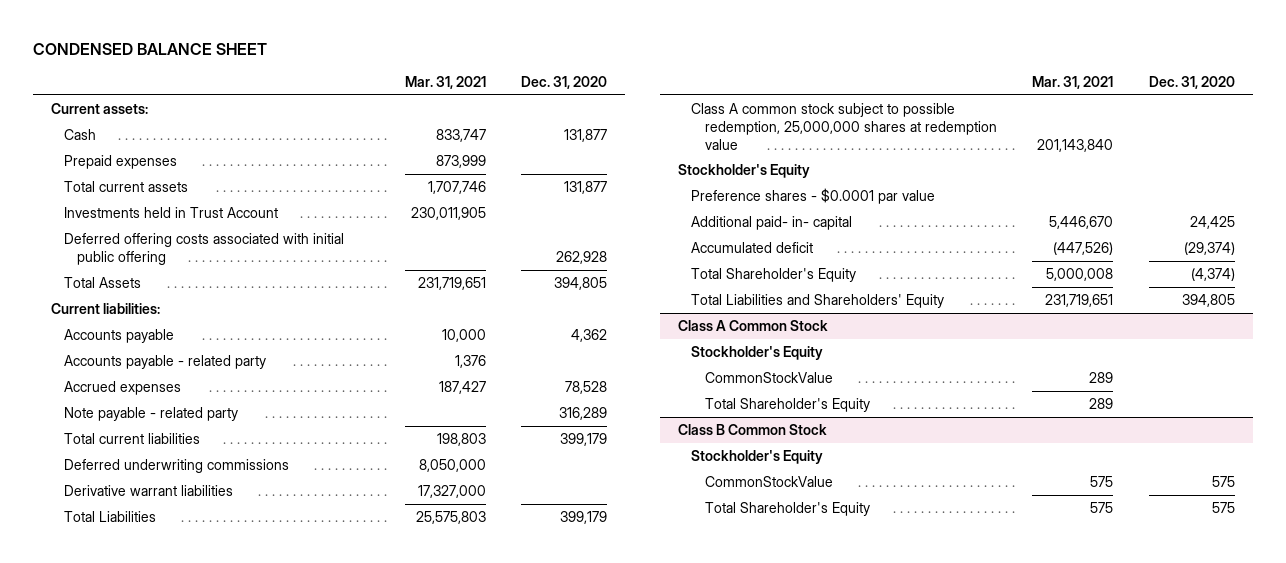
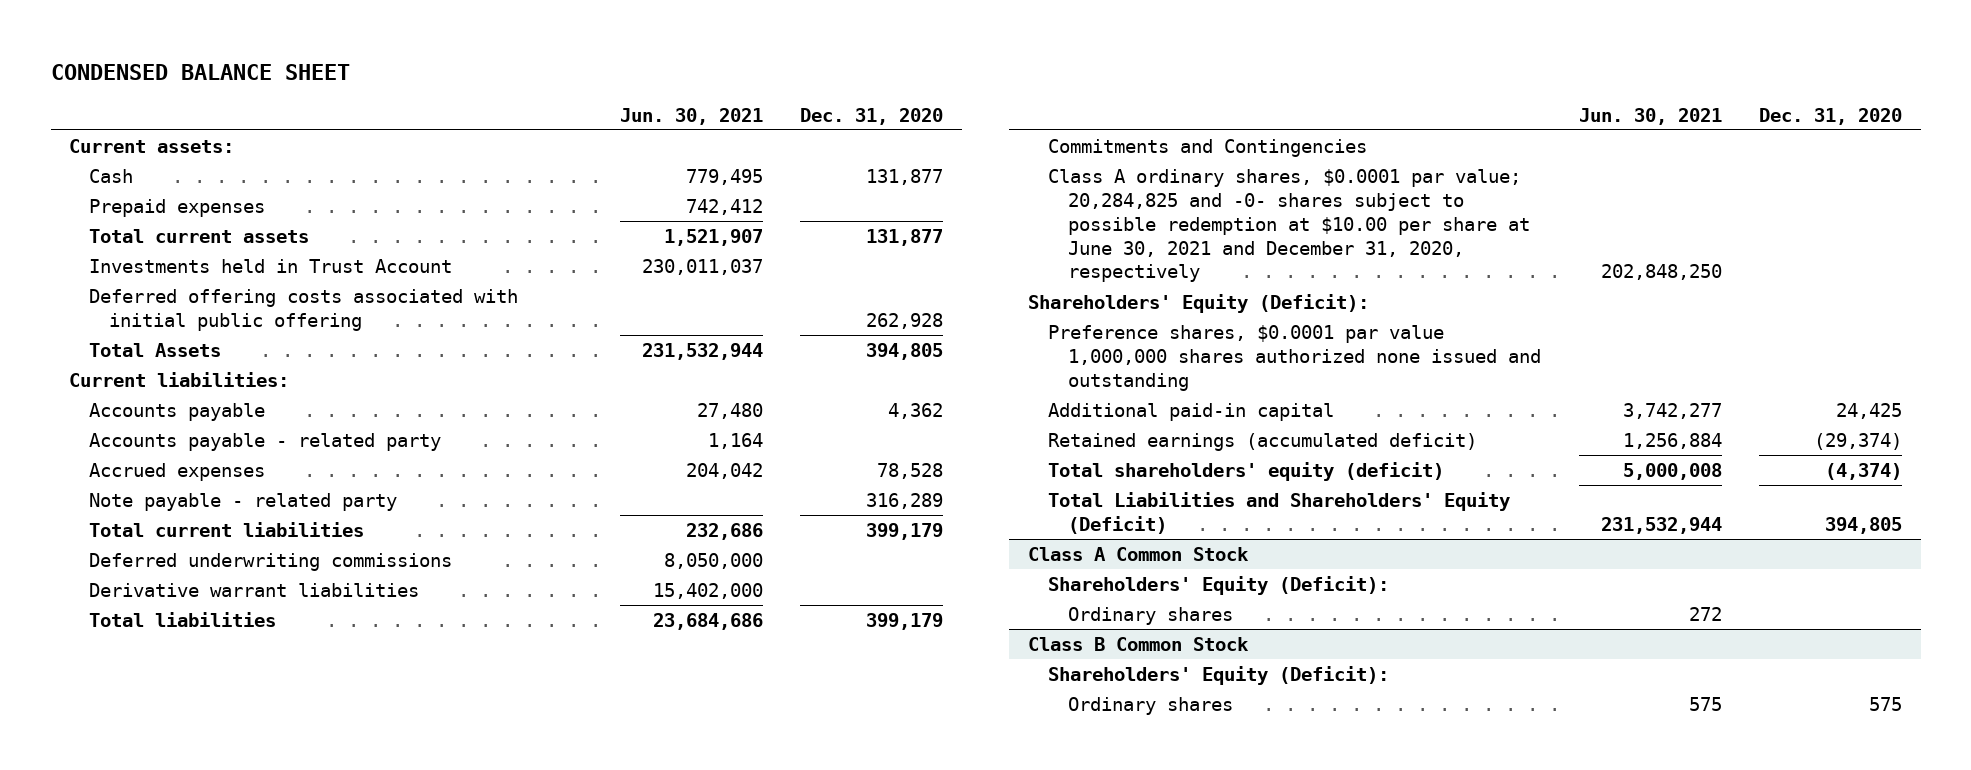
- | Mar. 31, 2021 | Dec. 31, 2020
+ | Jun. 30, 2021 | Dec. 31, 2020
- Total Liabilities | 25,575,803 | 399,179
- Class A common stock subject to possible redemption, 25,000,000 shares at redemption value | 201,143,840 |
- Stockholder's Equity
- Preference shares - $0.0001 par value
- Additional paid- in- capital | 5,446,670 | 24,425
- Accumulated deficit | (447,526) | (29,374)
- Total Shareholder's Equity | 5,000,008 | (4,374)
- Total Liabilities and Shareholders' Equity | 231,719,651 | 394,805
+ Total liabilities | 23,684,686 | 399,179
+ Commitments and Contingencies
+ Class A ordinary shares, $0.0001 par value; 20,284,825 and -0- shares subject to possible redemption at $10.00 per share at June 30, 2021 and December 31, 2020, respectively | 202,848,250 |
+ Shareholders' Equity (Deficit):
+ Preference shares, $0.0001 par value 1,000,000 shares authorized none issued and outstanding
+ Additional paid-in capital | 3,742,277 | 24,425
+ Retained earnings (accumulated deficit) | 1,256,884 | (29,374)
+ Total shareholders' equity (deficit) | 5,000,008 | (4,374)
+ Total Liabilities and Shareholders' Equity (Deficit) | 231,532,944 | 394,805
@ Class A Common Stock
- Stockholder's Equity
- CommonStockValue | 289 |
- Total Shareholder's Equity | 289 |
+ Shareholders' Equity (Deficit):
+ Ordinary shares | 272 |
@ Class B Common Stock
- Stockholder's Equity
- CommonStockValue | 575 | 575
- Total Shareholder's Equity | 575 | 575
+ Shareholders' Equity (Deficit):
+ Ordinary shares | 575 | 575

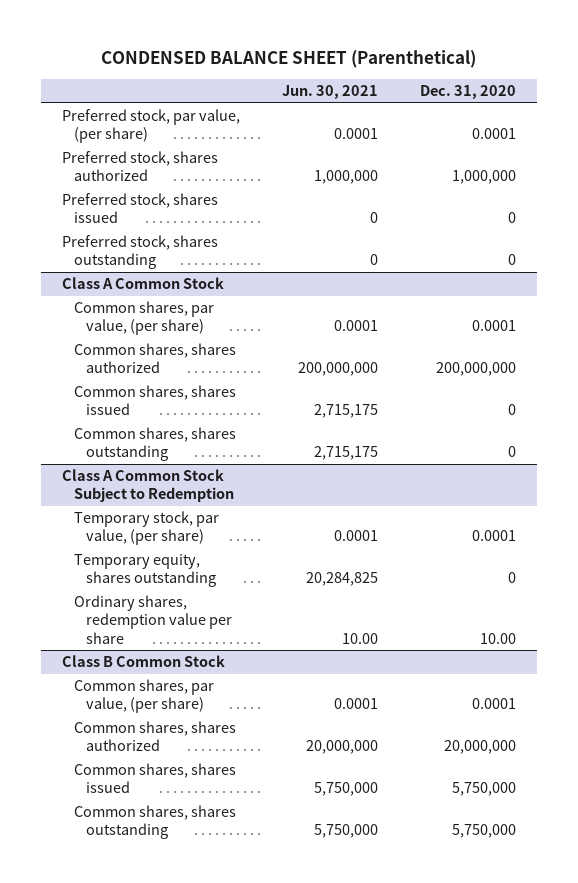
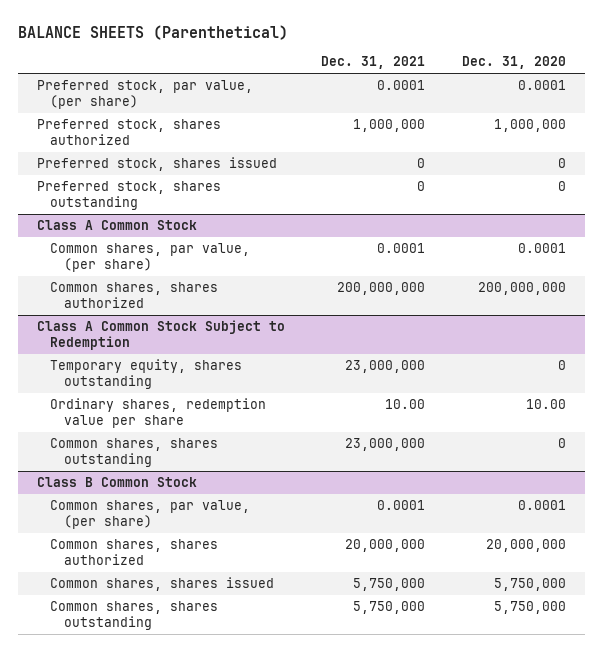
- CONDENSED BALANCE SHEET (Parenthetical)
+ BALANCE SHEETS (Parenthetical)
- | Jun. 30, 2021 | Dec. 31, 2020
+ | Dec. 31, 2021 | Dec. 31, 2020
@ Class A Common Stock
- Common shares, shares issued | 2,715,175 | 0
- Common shares, shares outstanding | 2,715,175 | 0
@ Class A Common Stock Subject to Redemption
- Temporary stock, par value, (per share) | 0.0001 | 0.0001
+ Common shares, shares outstanding | 23,000,000 | 0

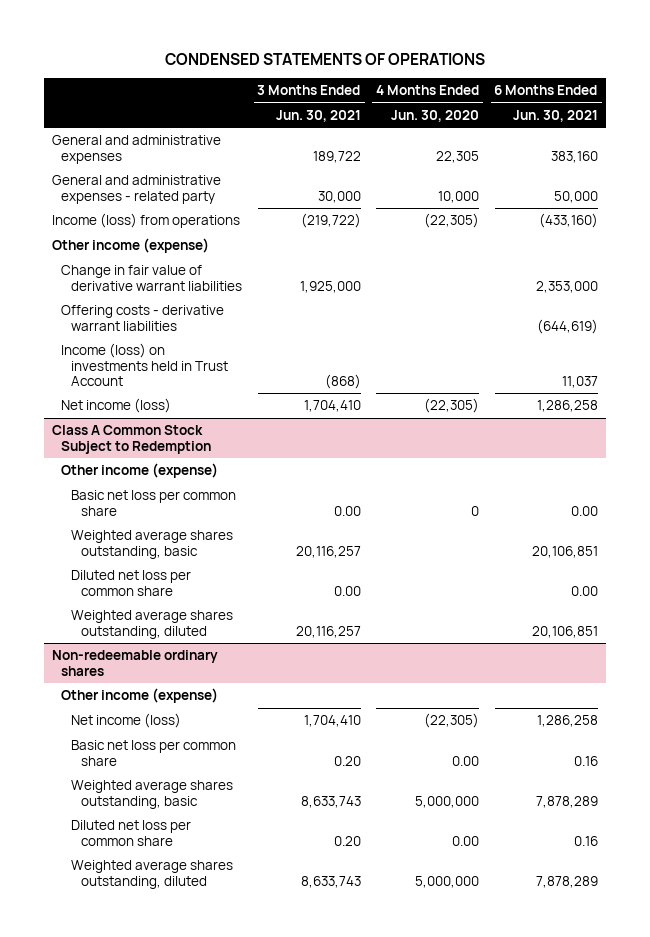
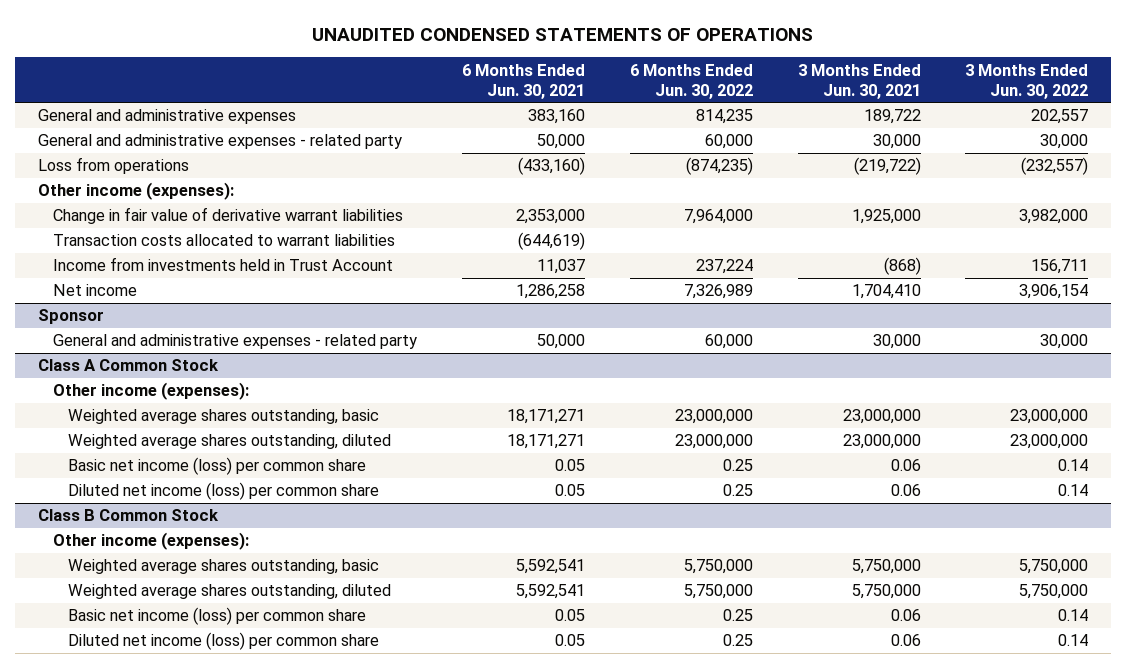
- CONDENSED STATEMENTS OF OPERATIONS
+ UNAUDITED CONDENSED STATEMENTS OF OPERATIONS
- | 3 Months Ended Jun. 30, 2021 | 4 Months Ended Jun. 30, 2020 | 6 Months Ended Jun. 30, 2021
+ | 6 Months Ended Jun. 30, 2021 | 6 Months Ended Jun. 30, 2022 | 3 Months Ended Jun. 30, 2021 | 3 Months Ended Jun. 30, 2022
- Income (loss) from operations | (219,722) | (22,305) | (433,160)
- Other income (expense)
+ Loss from operations | (433,160) | (874,235) | (219,722) | (232,557)
+ Other income (expenses):
- Offering costs - derivative warrant liabilities | | | (644,619)
- Income (loss) on investments held in Trust Account | (868) | | 11,037
- Net income (loss) | 1,704,410 | (22,305) | 1,286,258
- Class A Common Stock Subject to Redemption
- Other income (expense)
- Basic net loss per common share | 0.00 | 0 | 0.00
- Weighted average shares outstanding, basic | 20,116,257 | | 20,106,851
- Diluted net loss per common share | 0.00 | | 0.00
- Weighted average shares outstanding, diluted | 20,116,257 | | 20,106,851
- Non-redeemable ordinary shares
- Other income (expense)
- Net income (loss) | 1,704,410 | (22,305) | 1,286,258
- Basic net loss per common share | 0.20 | 0.00 | 0.16
- Weighted average shares outstanding, basic | 8,633,743 | 5,000,000 | 7,878,289
- Diluted net loss per common share | 0.20 | 0.00 | 0.16
- Weighted average shares outstanding, diluted | 8,633,743 | 5,000,000 | 7,878,289
+ Transaction costs allocated to warrant liabilities | (644,619) | | |
+ Income from investments held in Trust Account | 11,037 | 237,224 | (868) | 156,711
+ Net income | 1,286,258 | 7,326,989 | 1,704,410 | 3,906,154
+ Sponsor
+ General and administrative expenses - related party | 50,000 | 60,000 | 30,000 | 30,000
+ Class A Common Stock
+ Other income (expenses):
+ Weighted average shares outstanding, basic | 18,171,271 | 23,000,000 | 23,000,000 | 23,000,000
+ Weighted average shares outstanding, diluted | 18,171,271 | 23,000,000 | 23,000,000 | 23,000,000
+ Basic net income (loss) per common share | 0.05 | 0.25 | 0.06 | 0.14
+ Diluted net income (loss) per common share | 0.05 | 0.25 | 0.06 | 0.14
+ Class B Common Stock
+ Other income (expenses):
+ Weighted average shares outstanding, basic | 5,592,541 | 5,750,000 | 5,750,000 | 5,750,000
+ Weighted average shares outstanding, diluted | 5,592,541 | 5,750,000 | 5,750,000 | 5,750,000
+ Basic net income (loss) per common share | 0.05 | 0.25 | 0.06 | 0.14
+ Diluted net income (loss) per common share | 0.05 | 0.25 | 0.06 | 0.14

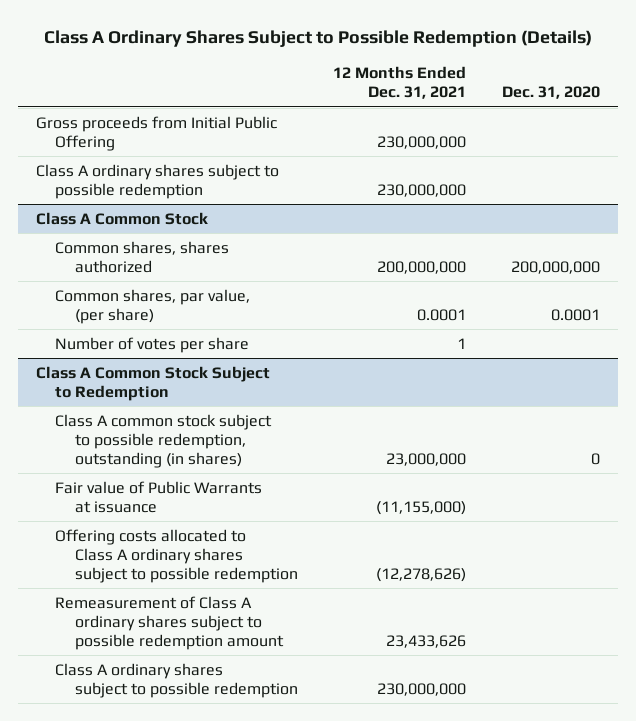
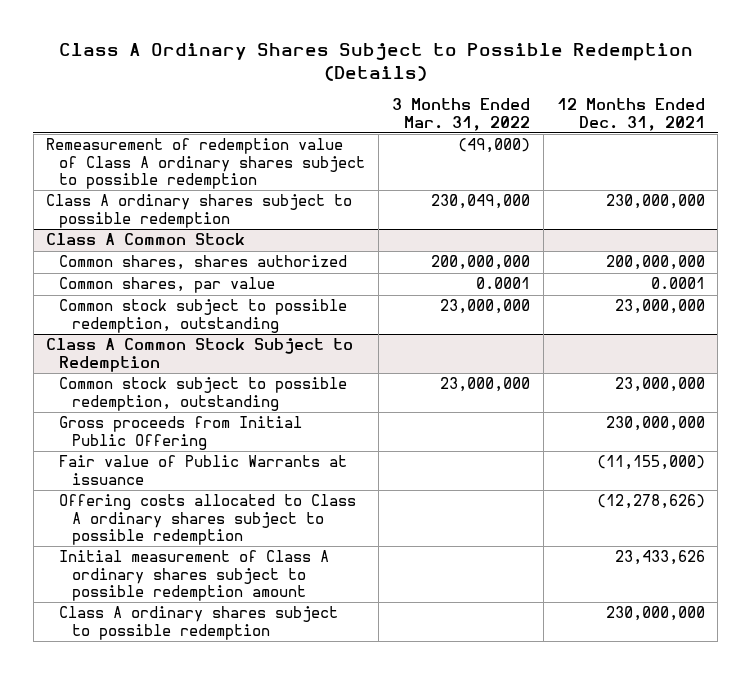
- | 12 Months Ended Dec. 31, 2021 | Dec. 31, 2020
+ | 3 Months Ended Mar. 31, 2022 | 12 Months Ended Dec. 31, 2021
- Gross proceeds from Initial Public Offering | 230,000,000 |
+ Remeasurement of redemption value of Class A ordinary shares subject to possible redemption | (49,000) |
@ Class A Common Stock
- Common shares, par value, (per share) | 0.0001 | 0.0001
- Number of votes per share | 1 |
+ Common shares, par value | 0.0001 | 0.0001
+ Common stock subject to possible redemption, outstanding | 23,000,000 | 23,000,000
@ Class A Common Stock Subject to Redemption
- Class A common stock subject to possible redemption, outstanding (in shares) | 23,000,000 | 0
+ Common stock subject to possible redemption, outstanding | 23,000,000 | 23,000,000
+ Gross proceeds from Initial Public Offering | | 230,000,000
- Remeasurement of Class A ordinary shares subject to possible redemption amount | 23,433,626 |
+ Initial measurement of Class A ordinary shares subject to possible redemption amount | | 23,433,626

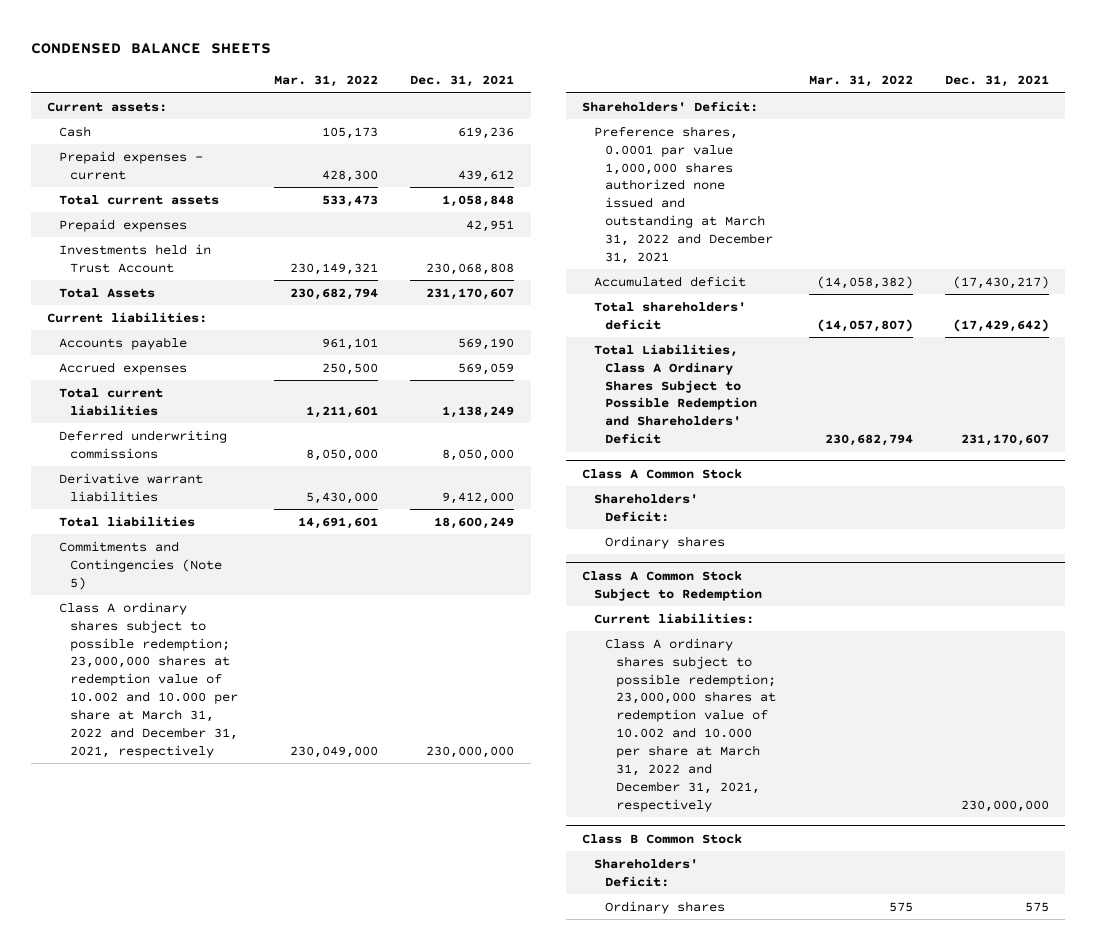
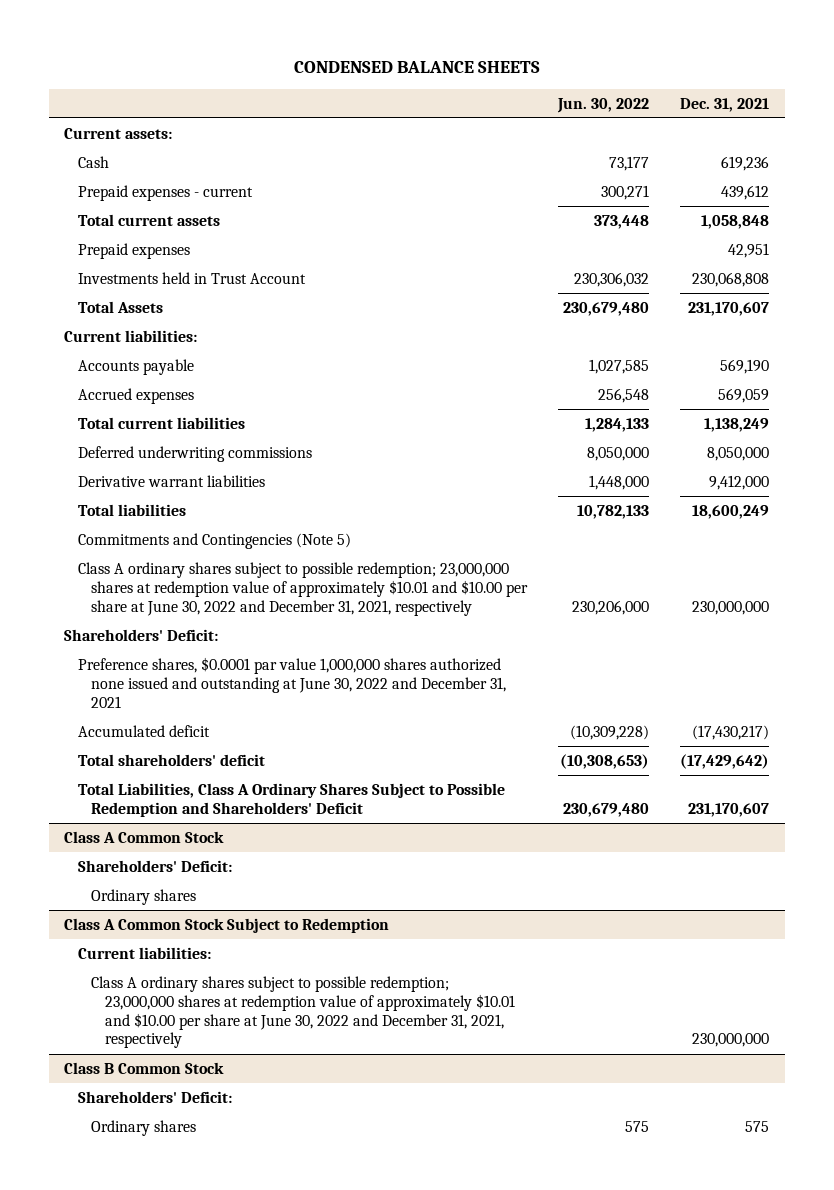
- | Mar. 31, 2022 | Dec. 31, 2021
+ | Jun. 30, 2022 | Dec. 31, 2021
- Class A ordinary shares subject to possible redemption; 23,000,000 shares at redemption value of 10.002 and 10.000 per share at March 31, 2022 and December 31, 2021, respectively | 230,049,000 | 230,000,000
+ Class A ordinary shares subject to possible redemption; 23,000,000 shares at redemption value of approximately $10.01 and $10.00 per share at June 30, 2022 and December 31, 2021, respectively | 230,206,000 | 230,000,000
- Preference shares, 0.0001 par value 1,000,000 shares authorized none issued and outstanding at March 31, 2022 and December 31, 2021
+ Preference shares, $0.0001 par value 1,000,000 shares authorized none issued and outstanding at June 30, 2022 and December 31, 2021
@ Class A Common Stock Subject to Redemption
- Class A ordinary shares subject to possible redemption; 23,000,000 shares at redemption value of 10.002 and 10.000 per share at March 31, 2022 and December 31, 2021, respectively | | 230,000,000
+ Class A ordinary shares subject to possible redemption; 23,000,000 shares at redemption value of approximately $10.01 and $10.00 per share at June 30, 2022 and December 31, 2021, respectively | | 230,000,000

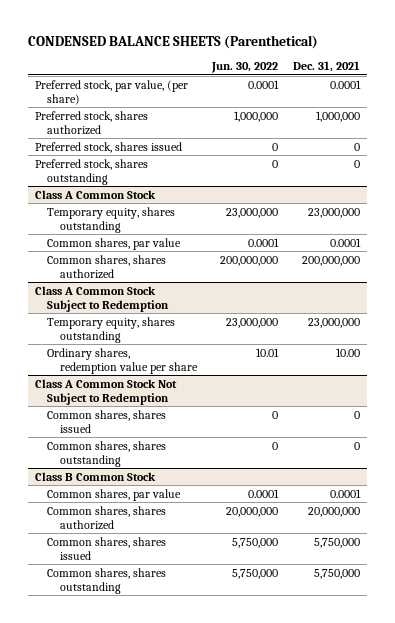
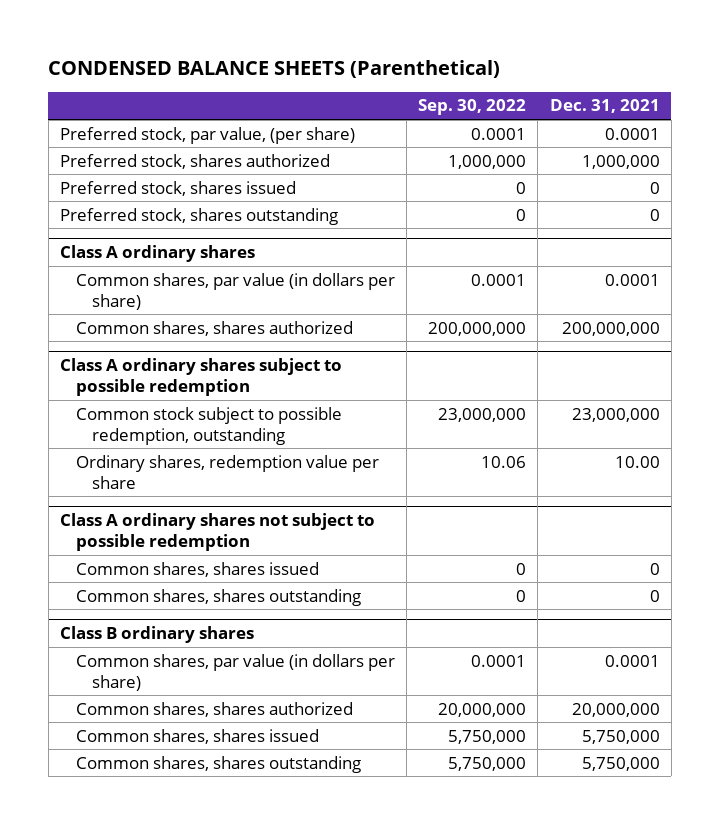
- | Jun. 30, 2022 | Dec. 31, 2021
+ | Sep. 30, 2022 | Dec. 31, 2021
- Class A Common Stock
- Temporary equity, shares outstanding | 23,000,000 | 23,000,000
- Common shares, par value | 0.0001 | 0.0001
+ Class A ordinary shares
+ Common shares, par value (in dollars per share) | 0.0001 | 0.0001
- Class A Common Stock Subject to Redemption
- Temporary equity, shares outstanding | 23,000,000 | 23,000,000
+ Class A ordinary shares subject to possible redemption
+ Common stock subject to possible redemption, outstanding | 23,000,000 | 23,000,000
- Class A Common Stock Not Subject to Redemption
+ Class A ordinary shares not subject to possible redemption
- Class B Common Stock
- Common shares, par value | 0.0001 | 0.0001
+ Class B ordinary shares
+ Common shares, par value (in dollars per share) | 0.0001 | 0.0001

